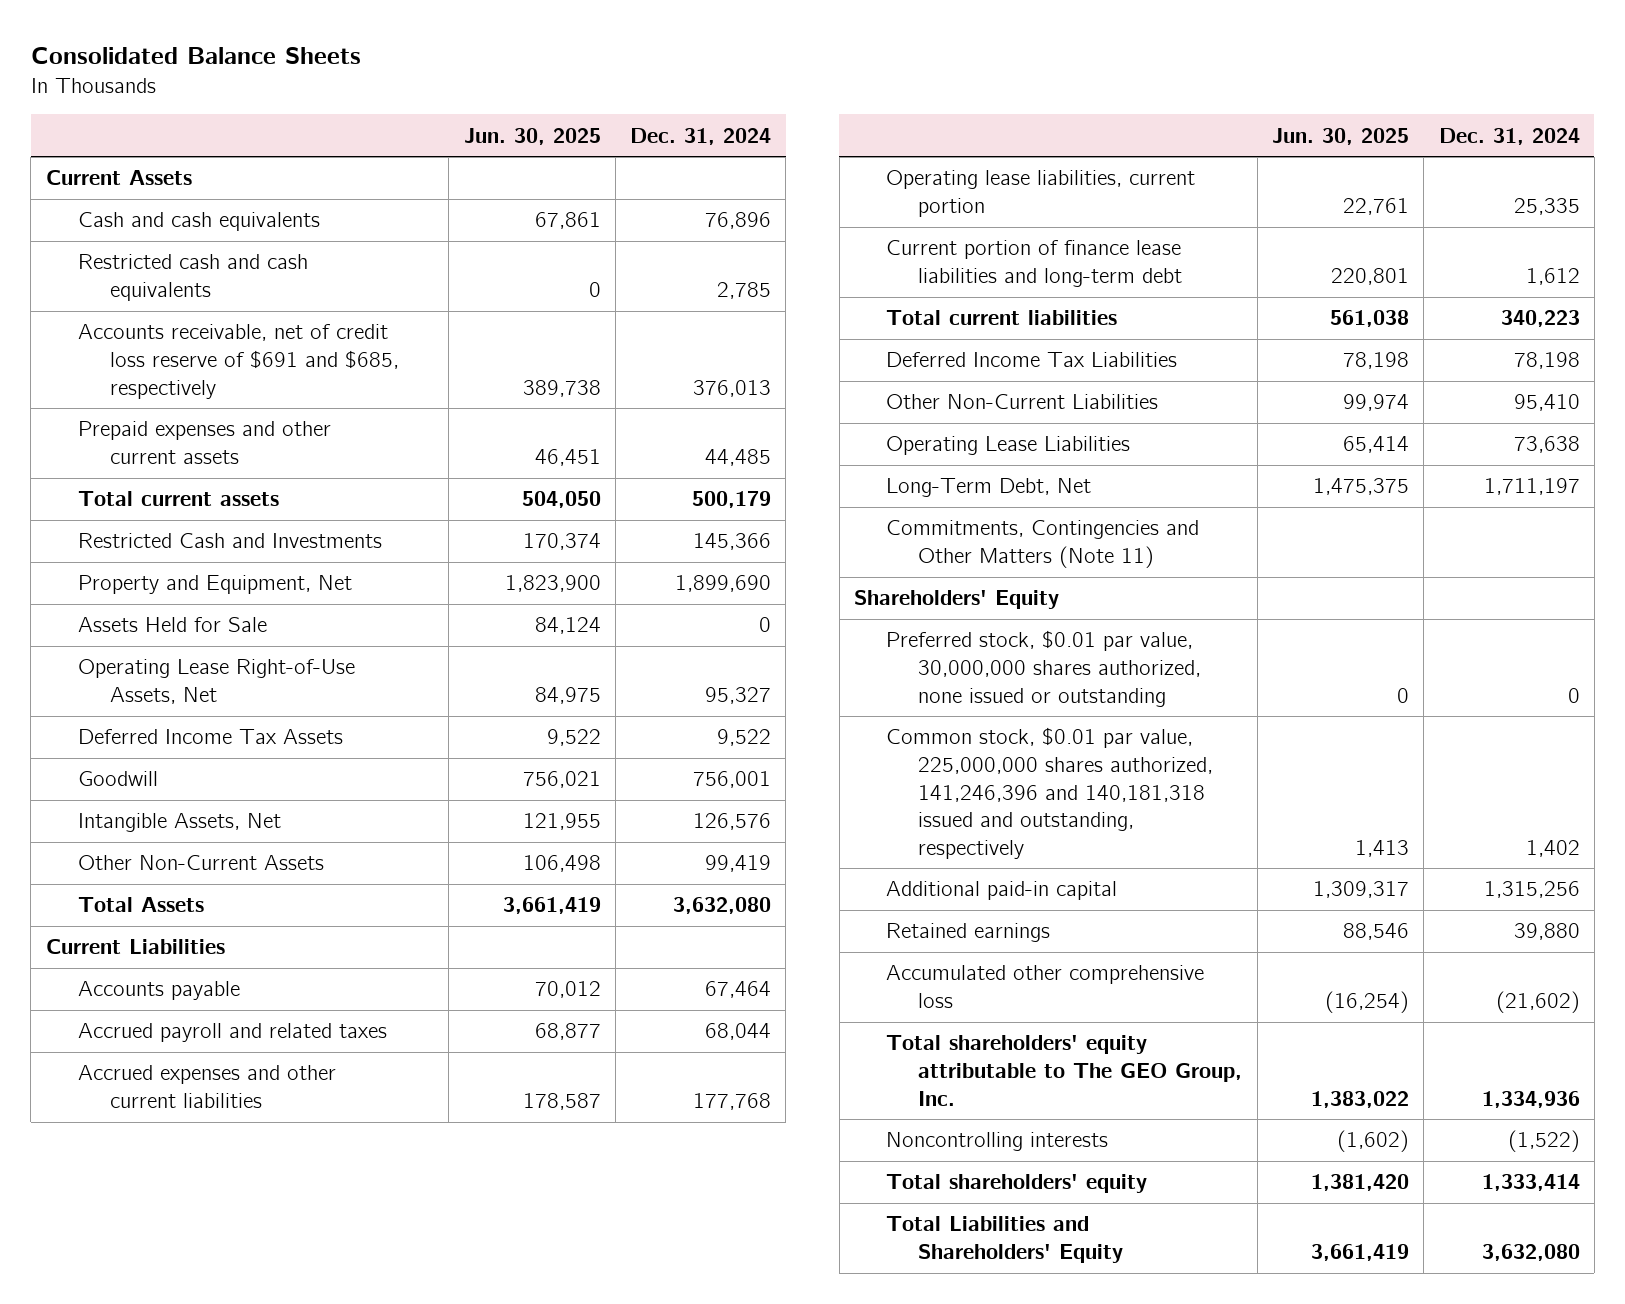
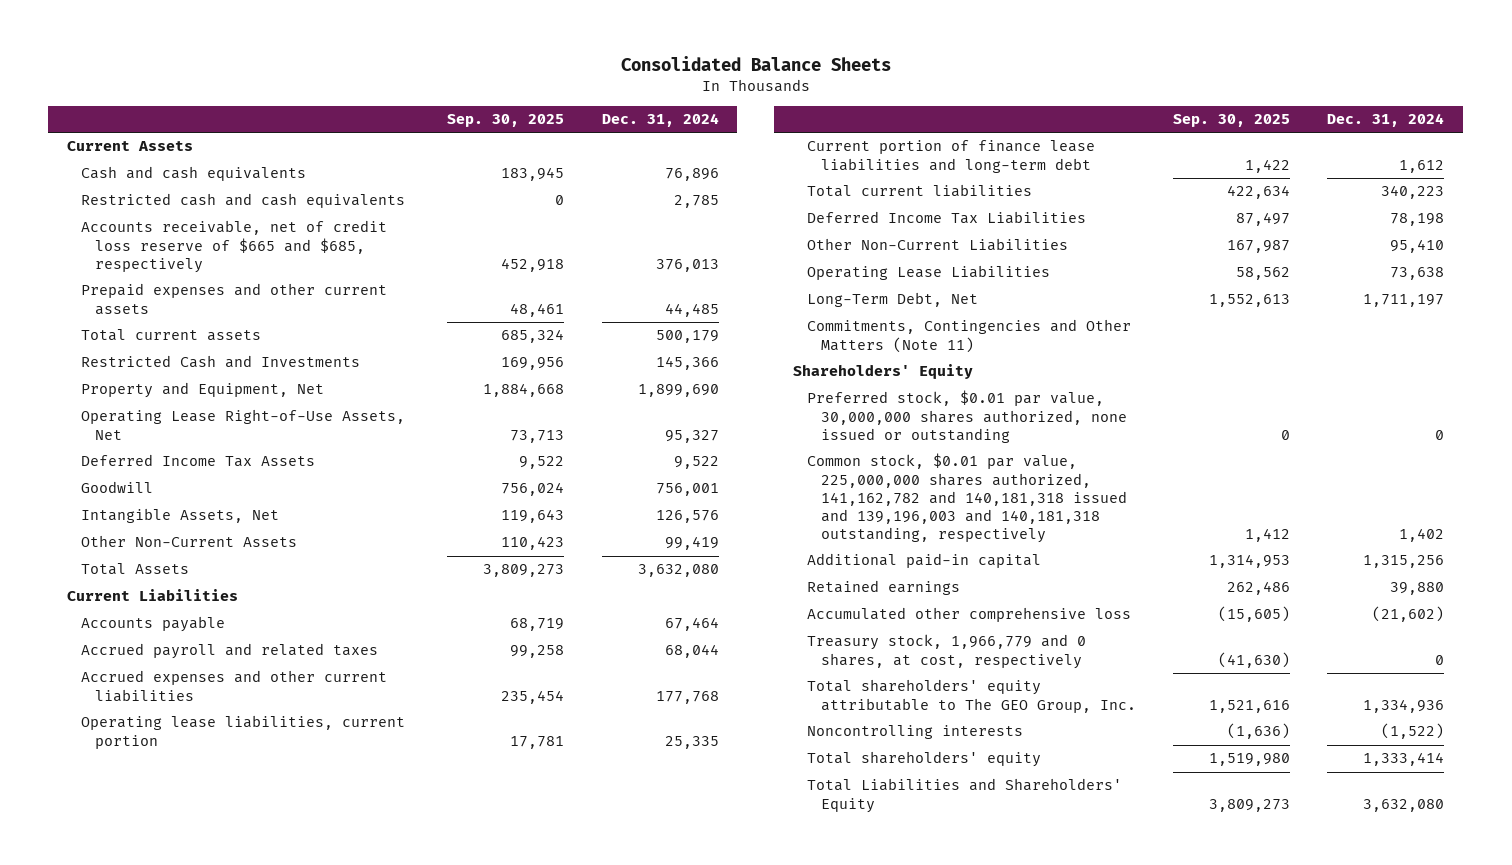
- | Jun. 30, 2025 | Dec. 31, 2024
+ | Sep. 30, 2025 | Dec. 31, 2024
- Accounts receivable, net of credit loss reserve of $691 and $685, respectively | 389,738 | 376,013
+ Accounts receivable, net of credit loss reserve of $665 and $685, respectively | 452,918 | 376,013
- Assets Held for Sale | 84,124 | 0
- Common stock, $0.01 par value, 225,000,000 shares authorized, 141,246,396 and 140,181,318 issued and outstanding, respectively | 1,413 | 1,402
+ Common stock, $0.01 par value, 225,000,000 shares authorized, 141,162,782 and 140,181,318 issued and 139,196,003 and 140,181,318 outstanding, respectively | 1,412 | 1,402
+ Treasury stock, 1,966,779 and 0 shares, at cost, respectively | (41,630) | 0

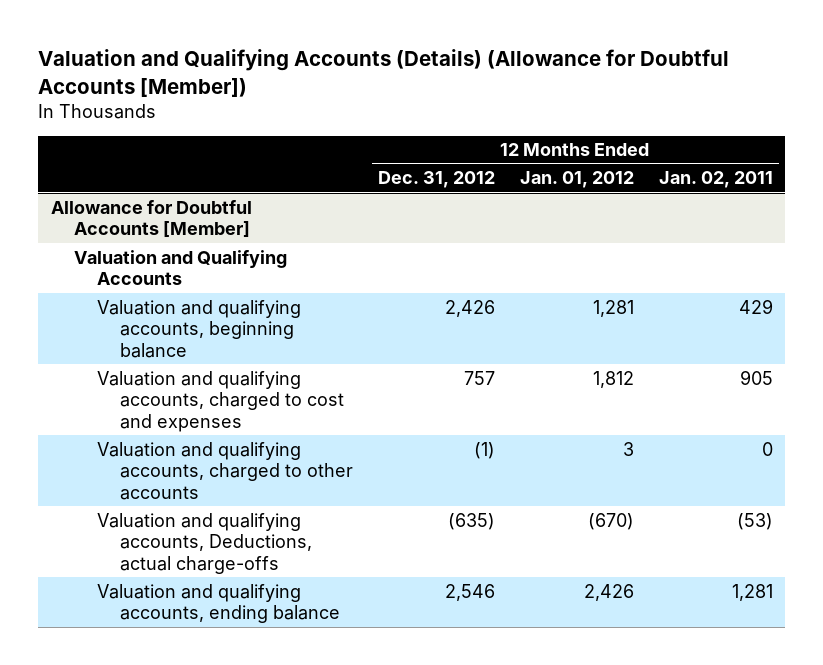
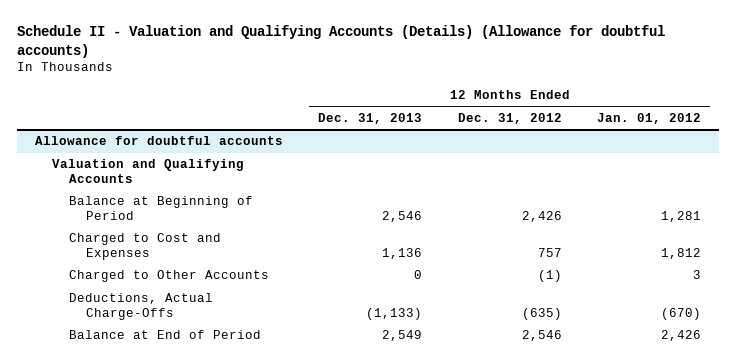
- Valuation and Qualifying Accounts (Details) (Allowance for Doubtful Accounts [Member])
+ Schedule II - Valuation and Qualifying Accounts (Details) (Allowance for doubtful accounts)
- | 12 Months Ended Dec. 31, 2012 | 12 Months Ended Jan. 01, 2012 | 12 Months Ended Jan. 02, 2011
+ | 12 Months Ended Dec. 31, 2013 | 12 Months Ended Dec. 31, 2012 | 12 Months Ended Jan. 01, 2012
- Allowance for Doubtful Accounts [Member]
+ Allowance for doubtful accounts
- Valuation and qualifying accounts, beginning balance | 2,426 | 1,281 | 429
- Valuation and qualifying accounts, charged to cost and expenses | 757 | 1,812 | 905
- Valuation and qualifying accounts, charged to other accounts | (1) | 3 | 0
- Valuation and qualifying accounts, Deductions, actual charge-offs | (635) | (670) | (53)
- Valuation and qualifying accounts, ending balance | 2,546 | 2,426 | 1,281
+ Balance at Beginning of Period | 2,546 | 2,426 | 1,281
+ Charged to Cost and Expenses | 1,136 | 757 | 1,812
+ Charged to Other Accounts | 0 | (1) | 3
+ Deductions, Actual Charge-Offs | (1,133) | (635) | (670)
+ Balance at End of Period | 2,549 | 2,546 | 2,426

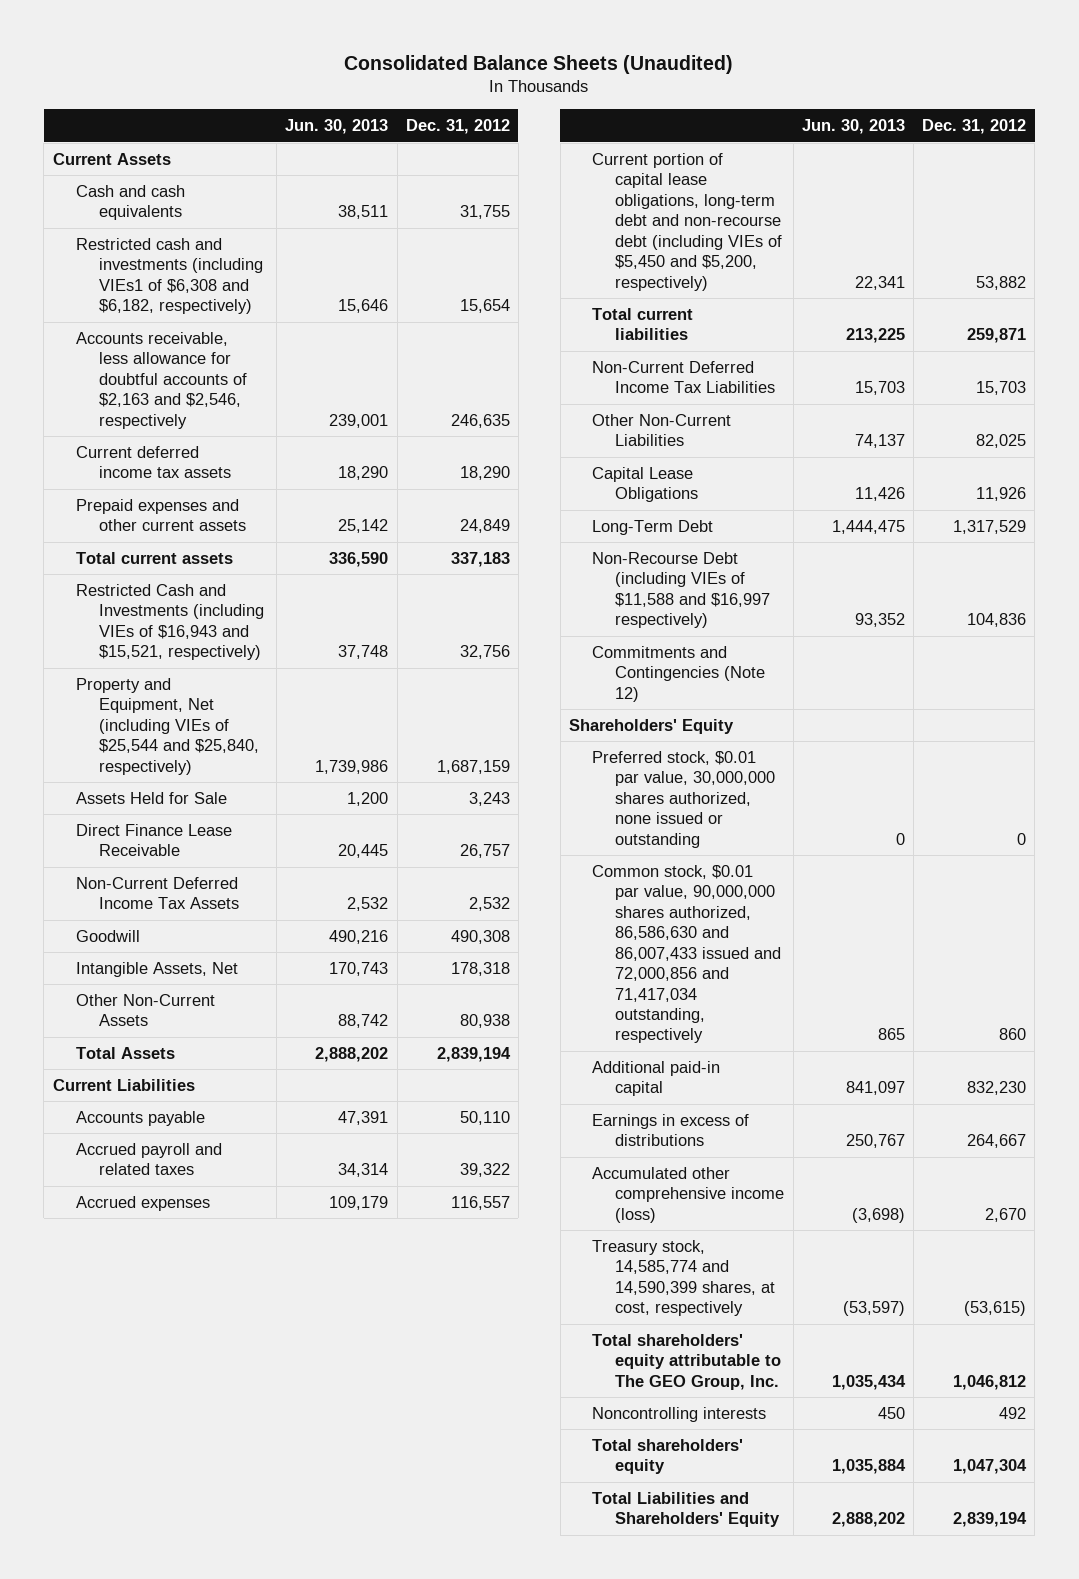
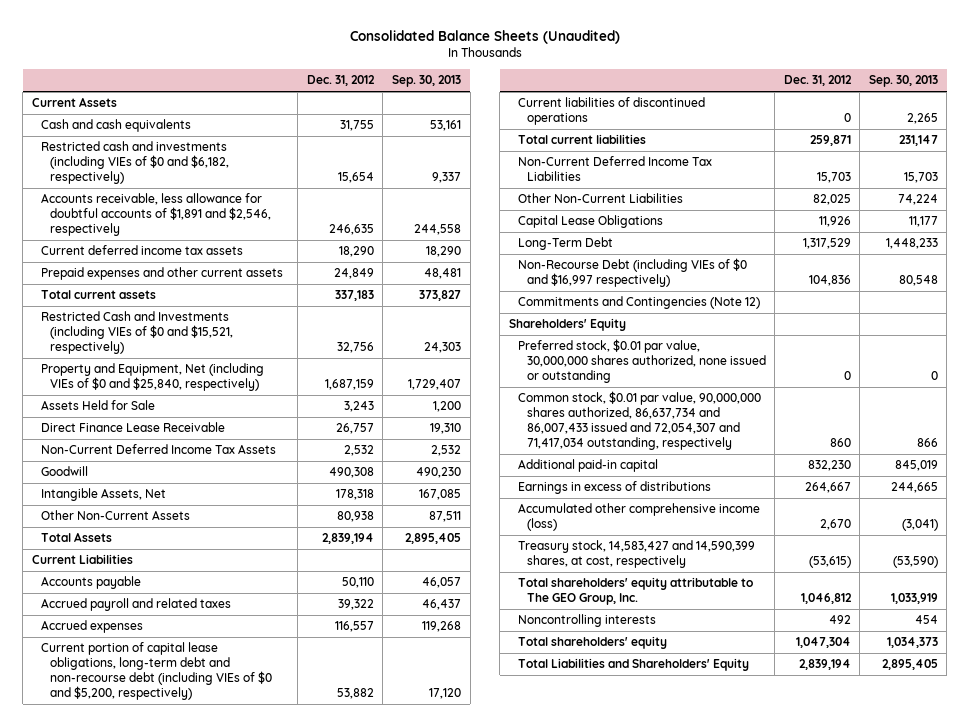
- | Jun. 30, 2013 | Dec. 31, 2012
+ | Dec. 31, 2012 | Sep. 30, 2013
- Restricted cash and investments (including VIEs1 of $6,308 and $6,182, respectively) | 15,646 | 15,654
- Accounts receivable, less allowance for doubtful accounts of $2,163 and $2,546, respectively | 239,001 | 246,635
+ Restricted cash and investments (including VIEs of $0 and $6,182, respectively) | 15,654 | 9,337
+ Accounts receivable, less allowance for doubtful accounts of $1,891 and $2,546, respectively | 246,635 | 244,558
- Restricted Cash and Investments (including VIEs of $16,943 and $15,521, respectively) | 37,748 | 32,756
- Property and Equipment, Net (including VIEs of $25,544 and $25,840, respectively) | 1,739,986 | 1,687,159
+ Restricted Cash and Investments (including VIEs of $0 and $15,521, respectively) | 32,756 | 24,303
+ Property and Equipment, Net (including VIEs of $0 and $25,840, respectively) | 1,687,159 | 1,729,407
- Current portion of capital lease obligations, long-term debt and non-recourse debt (including VIEs of $5,450 and $5,200, respectively) | 22,341 | 53,882
+ Current portion of capital lease obligations, long-term debt and non-recourse debt (including VIEs of $0 and $5,200, respectively) | 53,882 | 17,120
+ Current liabilities of discontinued operations | 0 | 2,265
- Non-Recourse Debt (including VIEs of $11,588 and $16,997 respectively) | 93,352 | 104,836
+ Non-Recourse Debt (including VIEs of $0 and $16,997 respectively) | 104,836 | 80,548
- Common stock, $0.01 par value, 90,000,000 shares authorized, 86,586,630 and 86,007,433 issued and 72,000,856 and 71,417,034 outstanding, respectively | 865 | 860
+ Common stock, $0.01 par value, 90,000,000 shares authorized, 86,637,734 and 86,007,433 issued and 72,054,307 and 71,417,034 outstanding, respectively | 860 | 866
- Treasury stock, 14,585,774 and 14,590,399 shares, at cost, respectively | (53,597) | (53,615)
+ Treasury stock, 14,583,427 and 14,590,399 shares, at cost, respectively | (53,615) | (53,590)

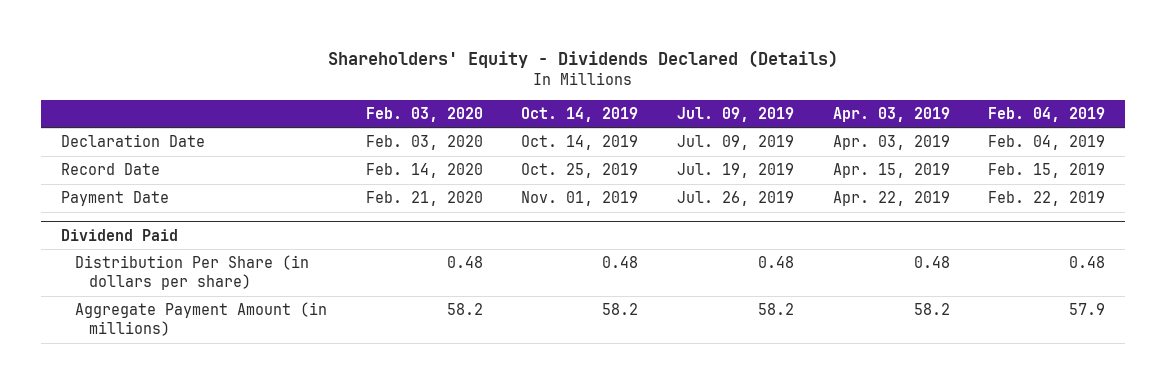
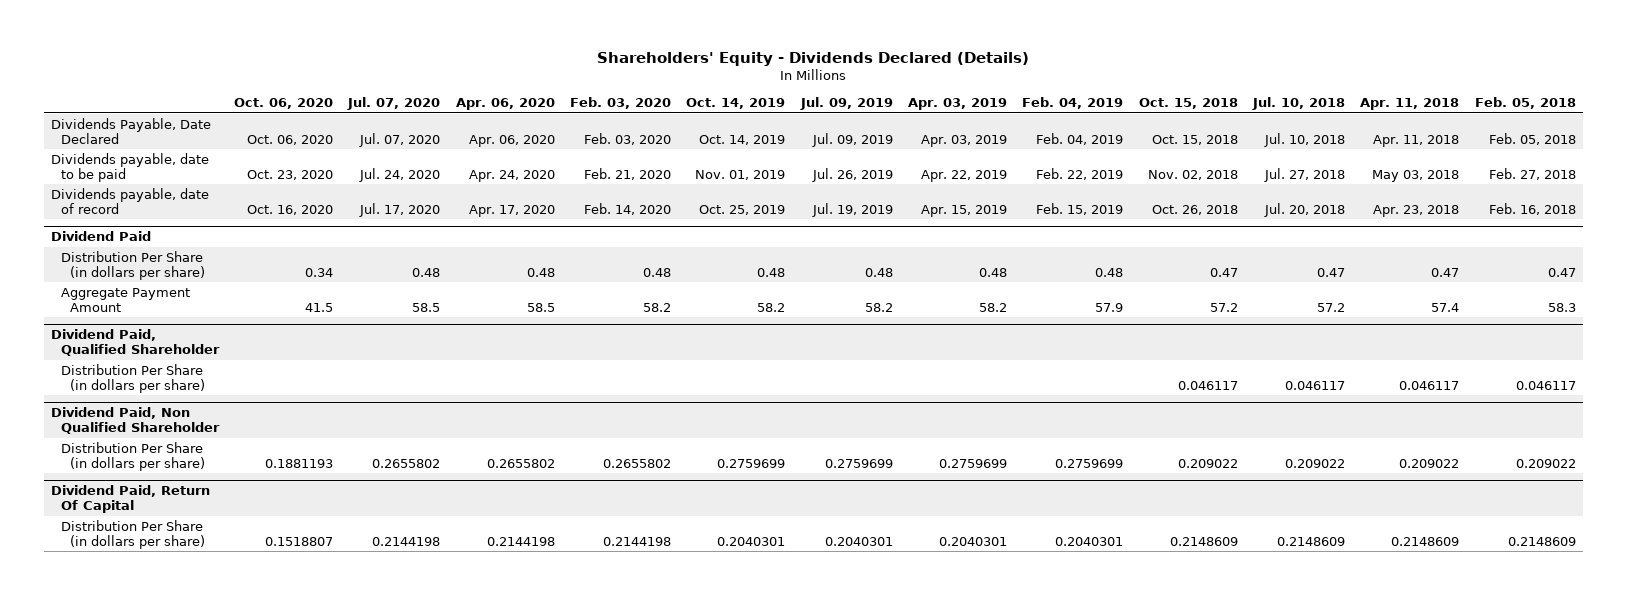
- | Feb. 03, 2020 | Oct. 14, 2019 | Jul. 09, 2019 | Apr. 03, 2019 | Feb. 04, 2019
+ | Oct. 06, 2020 | Jul. 07, 2020 | Apr. 06, 2020 | Feb. 03, 2020 | Oct. 14, 2019 | Jul. 09, 2019 | Apr. 03, 2019 | Feb. 04, 2019 | Oct. 15, 2018 | Jul. 10, 2018 | Apr. 11, 2018 | Feb. 05, 2018
- Declaration Date | Feb. 03, 2020 | Oct. 14, 2019 | Jul. 09, 2019 | Apr. 03, 2019 | Feb. 04, 2019
- Record Date | Feb. 14, 2020 | Oct. 25, 2019 | Jul. 19, 2019 | Apr. 15, 2019 | Feb. 15, 2019
- Payment Date | Feb. 21, 2020 | Nov. 01, 2019 | Jul. 26, 2019 | Apr. 22, 2019 | Feb. 22, 2019
+ Dividends Payable, Date Declared | Oct. 06, 2020 | Jul. 07, 2020 | Apr. 06, 2020 | Feb. 03, 2020 | Oct. 14, 2019 | Jul. 09, 2019 | Apr. 03, 2019 | Feb. 04, 2019 | Oct. 15, 2018 | Jul. 10, 2018 | Apr. 11, 2018 | Feb. 05, 2018
+ Dividends payable, date to be paid | Oct. 23, 2020 | Jul. 24, 2020 | Apr. 24, 2020 | Feb. 21, 2020 | Nov. 01, 2019 | Jul. 26, 2019 | Apr. 22, 2019 | Feb. 22, 2019 | Nov. 02, 2018 | Jul. 27, 2018 | May 03, 2018 | Feb. 27, 2018
+ Dividends payable, date of record | Oct. 16, 2020 | Jul. 17, 2020 | Apr. 17, 2020 | Feb. 14, 2020 | Oct. 25, 2019 | Jul. 19, 2019 | Apr. 15, 2019 | Feb. 15, 2019 | Oct. 26, 2018 | Jul. 20, 2018 | Apr. 23, 2018 | Feb. 16, 2018
@ Dividend Paid
- Aggregate Payment Amount (in millions) | 58.2 | 58.2 | 58.2 | 58.2 | 57.9
+ Aggregate Payment Amount | 41.5 | 58.5 | 58.5 | 58.2 | 58.2 | 58.2 | 58.2 | 57.9 | 57.2 | 57.2 | 57.4 | 58.3
+ Dividend Paid, Qualified Shareholder
+ Distribution Per Share (in dollars per share) | | | | | | | | | 0.046117 | 0.046117 | 0.046117 | 0.046117
+ Dividend Paid, Non Qualified Shareholder
+ Distribution Per Share (in dollars per share) | 0.1881193 | 0.2655802 | 0.2655802 | 0.2655802 | 0.2759699 | 0.2759699 | 0.2759699 | 0.2759699 | 0.209022 | 0.209022 | 0.209022 | 0.209022
+ Dividend Paid, Return Of Capital
+ Distribution Per Share (in dollars per share) | 0.1518807 | 0.2144198 | 0.2144198 | 0.2144198 | 0.2040301 | 0.2040301 | 0.2040301 | 0.2040301 | 0.2148609 | 0.2148609 | 0.2148609 | 0.2148609

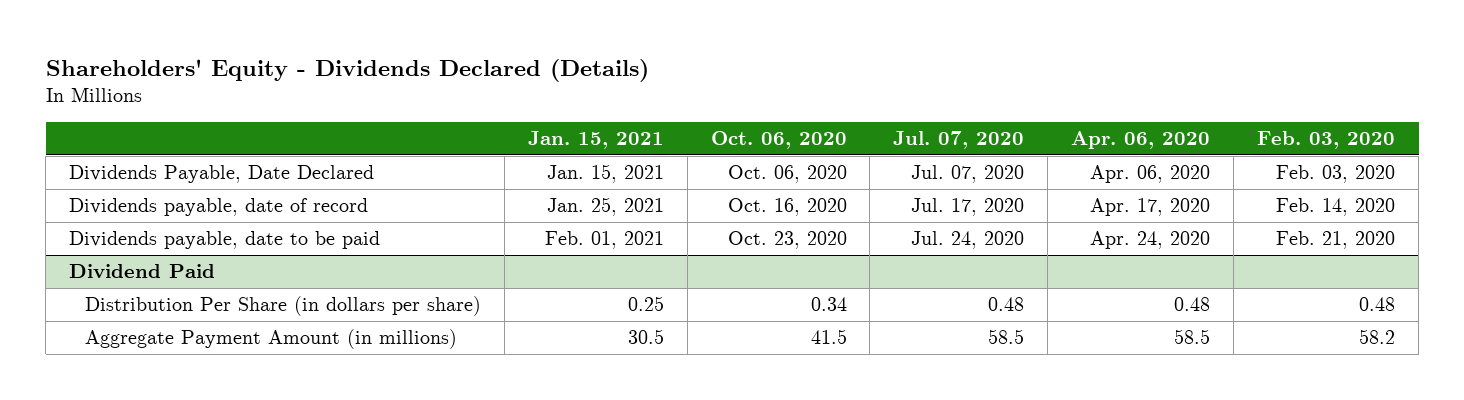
- | Oct. 06, 2020 | Jul. 07, 2020 | Apr. 06, 2020 | Feb. 03, 2020 | Oct. 14, 2019 | Jul. 09, 2019 | Apr. 03, 2019 | Feb. 04, 2019 | Oct. 15, 2018 | Jul. 10, 2018 | Apr. 11, 2018 | Feb. 05, 2018
+ | Jan. 15, 2021 | Oct. 06, 2020 | Jul. 07, 2020 | Apr. 06, 2020 | Feb. 03, 2020
moved down: Dividends payable, date to be paid | Feb. 01, 2021 | Oct. 23, 2020 | Jul. 24, 2020 | Apr. 24, 2020 | Feb. 21, 2020
@ Dividend Paid
- Aggregate Payment Amount | 41.5 | 58.5 | 58.5 | 58.2 | 58.2 | 58.2 | 58.2 | 57.9 | 57.2 | 57.2 | 57.4 | 58.3
- Dividend Paid, Qualified Shareholder
- Distribution Per Share (in dollars per share) | | | | | | | | | 0.046117 | 0.046117 | 0.046117 | 0.046117
- Dividend Paid, Non Qualified Shareholder
- Distribution Per Share (in dollars per share) | 0.1881193 | 0.2655802 | 0.2655802 | 0.2655802 | 0.2759699 | 0.2759699 | 0.2759699 | 0.2759699 | 0.209022 | 0.209022 | 0.209022 | 0.209022
- Dividend Paid, Return Of Capital
- Distribution Per Share (in dollars per share) | 0.1518807 | 0.2144198 | 0.2144198 | 0.2144198 | 0.2040301 | 0.2040301 | 0.2040301 | 0.2040301 | 0.2148609 | 0.2148609 | 0.2148609 | 0.2148609
@ Dividend Paid
+ Aggregate Payment Amount (in millions) | 30.5 | 41.5 | 58.5 | 58.5 | 58.2

